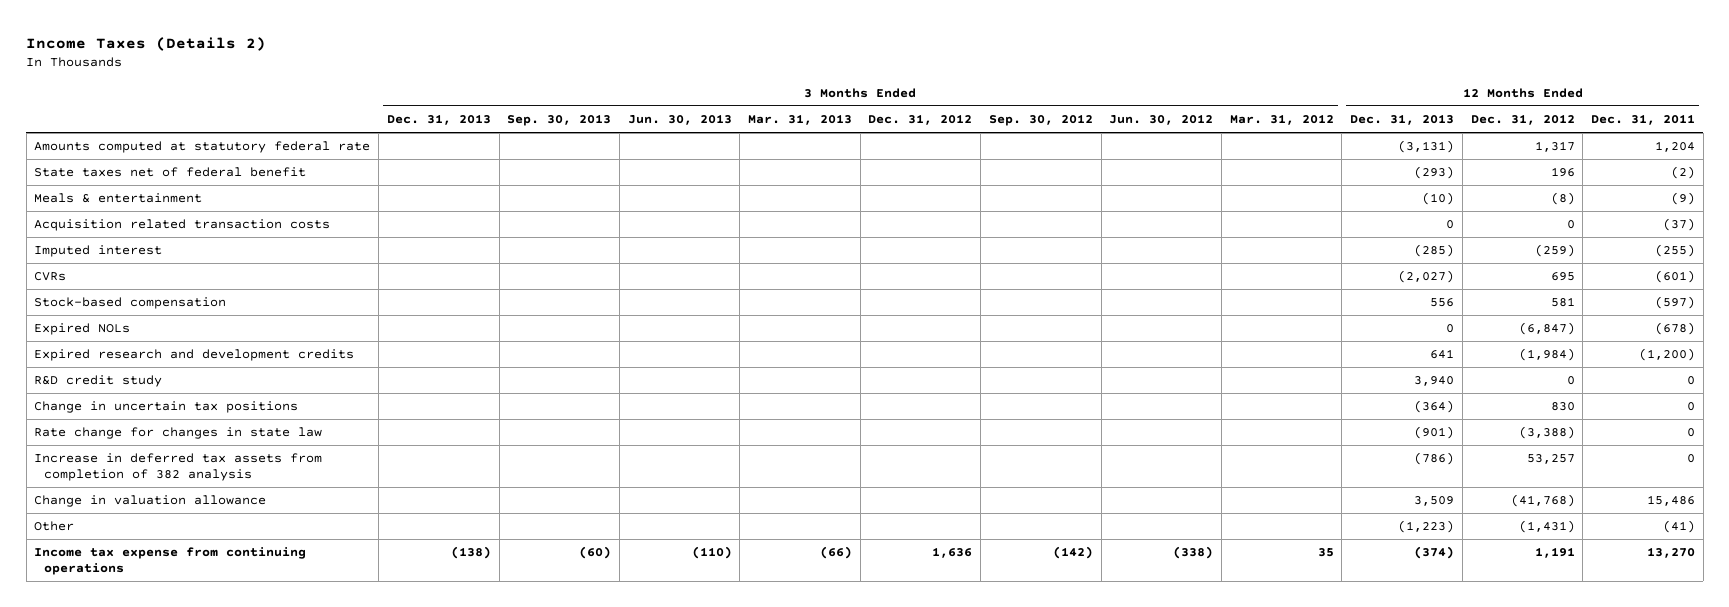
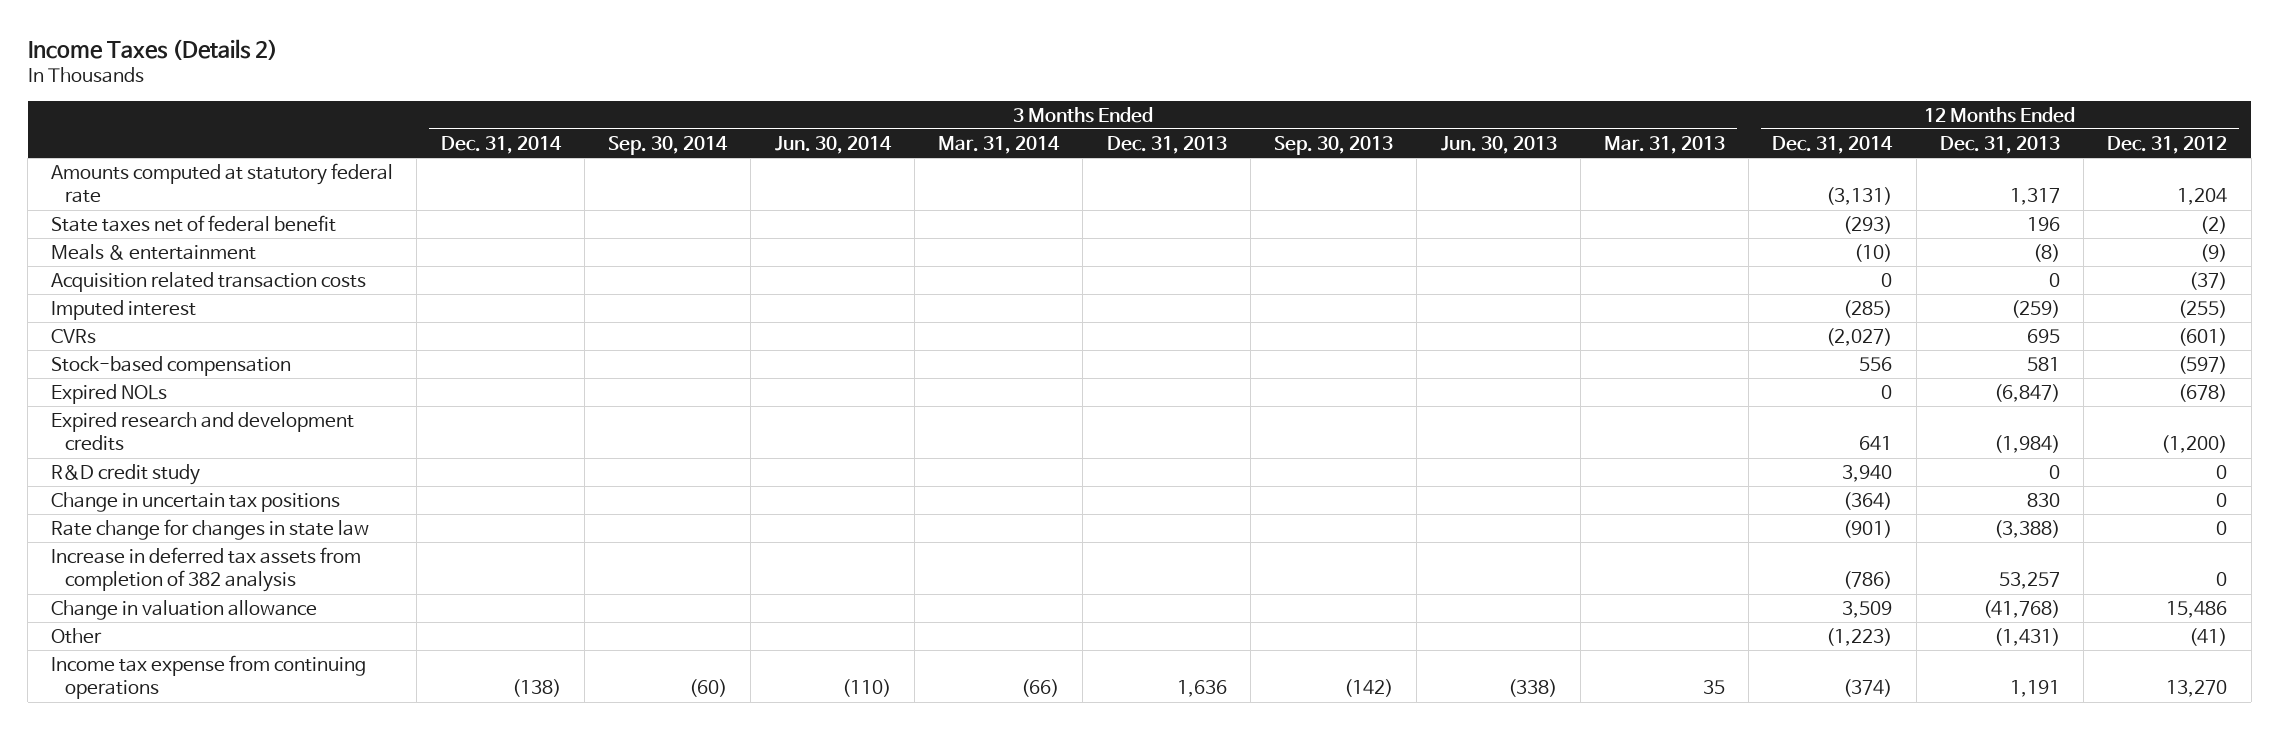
- | 3 Months Ended Dec. 31, 2013 | 3 Months Ended Sep. 30, 2013 | 3 Months Ended Jun. 30, 2013 | 3 Months Ended Mar. 31, 2013 | 3 Months Ended Dec. 31, 2012 | 3 Months Ended Sep. 30, 2012 | 3 Months Ended Jun. 30, 2012 | 3 Months Ended Mar. 31, 2012 | 12 Months Ended Dec. 31, 2013 | 12 Months Ended Dec. 31, 2012 | 12 Months Ended Dec. 31, 2011
+ | 3 Months Ended Dec. 31, 2014 | 3 Months Ended Sep. 30, 2014 | 3 Months Ended Jun. 30, 2014 | 3 Months Ended Mar. 31, 2014 | 3 Months Ended Dec. 31, 2013 | 3 Months Ended Sep. 30, 2013 | 3 Months Ended Jun. 30, 2013 | 3 Months Ended Mar. 31, 2013 | 12 Months Ended Dec. 31, 2014 | 12 Months Ended Dec. 31, 2013 | 12 Months Ended Dec. 31, 2012
- Amounts computed at statutory federal rate | | | | | | | | | (3,131) | 1,317 | 1,204
- State taxes net of federal benefit | | | | | | | | | (293) | 196 | (2)
- Meals & entertainment | | | | | | | | | (10) | (8) | (9)
- Acquisition related transaction costs | | | | | | | | | 0 | 0 | (37)
- Imputed interest | | | | | | | | | (285) | (259) | (255)
- CVRs | | | | | | | | | (2,027) | 695 | (601)
- Stock-based compensation | | | | | | | | | 556 | 581 | (597)
- Expired NOLs | | | | | | | | | 0 | (6,847) | (678)
- Expired research and development credits | | | | | | | | | 641 | (1,984) | (1,200)
- R&D credit study | | | | | | | | | 3,940 | 0 | 0
- Change in uncertain tax positions | | | | | | | | | (364) | 830 | 0
- Rate change for changes in state law | | | | | | | | | (901) | (3,388) | 0
- Increase in deferred tax assets from completion of 382 analysis | | | | | | | | | (786) | 53,257 | 0
- Change in valuation allowance | | | | | | | | | 3,509 | (41,768) | 15,486
- Other | | | | | | | | | (1,223) | (1,431) | (41)
- Income tax expense from continuing operations | (138) | (60) | (110) | (66) | 1,636 | (142) | (338) | 35 | (374) | 1,191 | 13,270
+ Amounts computed at statutory federal rate | | | | | | | | | (3,131) | 1,317 | 1,204
+ State taxes net of federal benefit | | | | | | | | | (293) | 196 | (2)
+ Meals & entertainment | | | | | | | | | (10) | (8) | (9)
+ Acquisition related transaction costs | | | | | | | | | 0 | 0 | (37)
+ Imputed interest | | | | | | | | | (285) | (259) | (255)
+ CVRs | | | | | | | | | (2,027) | 695 | (601)
+ Stock-based compensation | | | | | | | | | 556 | 581 | (597)
+ Expired NOLs | | | | | | | | | 0 | (6,847) | (678)
+ Expired research and development credits | | | | | | | | | 641 | (1,984) | (1,200)
+ R&D credit study | | | | | | | | | 3,940 | 0 | 0
+ Change in uncertain tax positions | | | | | | | | | (364) | 830 | 0
+ Rate change for changes in state law | | | | | | | | | (901) | (3,388) | 0
+ Increase in deferred tax assets from completion of 382 analysis | | | | | | | | | (786) | 53,257 | 0
+ Change in valuation allowance | | | | | | | | | 3,509 | (41,768) | 15,486
+ Other | | | | | | | | | (1,223) | (1,431) | (41)
+ Income tax expense from continuing operations | (138) | (60) | (110) | (66) | 1,636 | (142) | (338) | 35 | (374) | 1,191 | 13,270

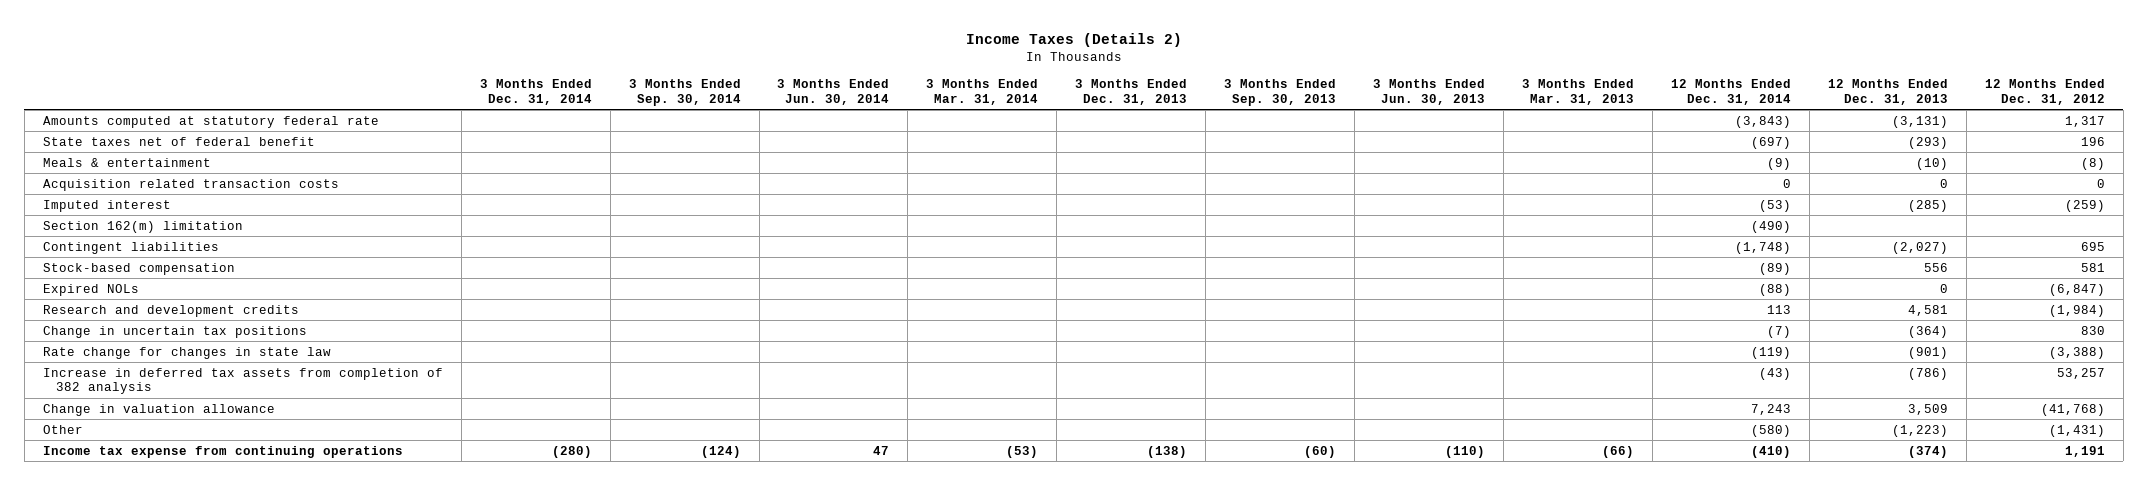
- Amounts computed at statutory federal rate | | | | | | | | | (3,131) | 1,317 | 1,204
- State taxes net of federal benefit | | | | | | | | | (293) | 196 | (2)
- Meals & entertainment | | | | | | | | | (10) | (8) | (9)
- Acquisition related transaction costs | | | | | | | | | 0 | 0 | (37)
- Imputed interest | | | | | | | | | (285) | (259) | (255)
- CVRs | | | | | | | | | (2,027) | 695 | (601)
- Stock-based compensation | | | | | | | | | 556 | 581 | (597)
- Expired NOLs | | | | | | | | | 0 | (6,847) | (678)
- Expired research and development credits | | | | | | | | | 641 | (1,984) | (1,200)
- R&D credit study | | | | | | | | | 3,940 | 0 | 0
- Change in uncertain tax positions | | | | | | | | | (364) | 830 | 0
- Rate change for changes in state law | | | | | | | | | (901) | (3,388) | 0
- Increase in deferred tax assets from completion of 382 analysis | | | | | | | | | (786) | 53,257 | 0
- Change in valuation allowance | | | | | | | | | 3,509 | (41,768) | 15,486
- Other | | | | | | | | | (1,223) | (1,431) | (41)
- Income tax expense from continuing operations | (138) | (60) | (110) | (66) | 1,636 | (142) | (338) | 35 | (374) | 1,191 | 13,270
+ Amounts computed at statutory federal rate | | | | | | | | | (3,843) | (3,131) | 1,317
+ State taxes net of federal benefit | | | | | | | | | (697) | (293) | 196
+ Meals & entertainment | | | | | | | | | (9) | (10) | (8)
+ Acquisition related transaction costs | | | | | | | | | 0 | 0 | 0
+ Imputed interest | | | | | | | | | (53) | (285) | (259)
+ Section 162(m) limitation | | | | | | | | | (490) | |
+ Contingent liabilities | | | | | | | | | (1,748) | (2,027) | 695
+ Stock-based compensation | | | | | | | | | (89) | 556 | 581
+ Expired NOLs | | | | | | | | | (88) | 0 | (6,847)
+ Research and development credits | | | | | | | | | 113 | 4,581 | (1,984)
+ Change in uncertain tax positions | | | | | | | | | (7) | (364) | 830
+ Rate change for changes in state law | | | | | | | | | (119) | (901) | (3,388)
+ Increase in deferred tax assets from completion of 382 analysis | | | | | | | | | (43) | (786) | 53,257
+ Change in valuation allowance | | | | | | | | | 7,243 | 3,509 | (41,768)
+ Other | | | | | | | | | (580) | (1,223) | (1,431)
+ Income tax expense from continuing operations | (280) | (124) | 47 | (53) | (138) | (60) | (110) | (66) | (410) | (374) | 1,191

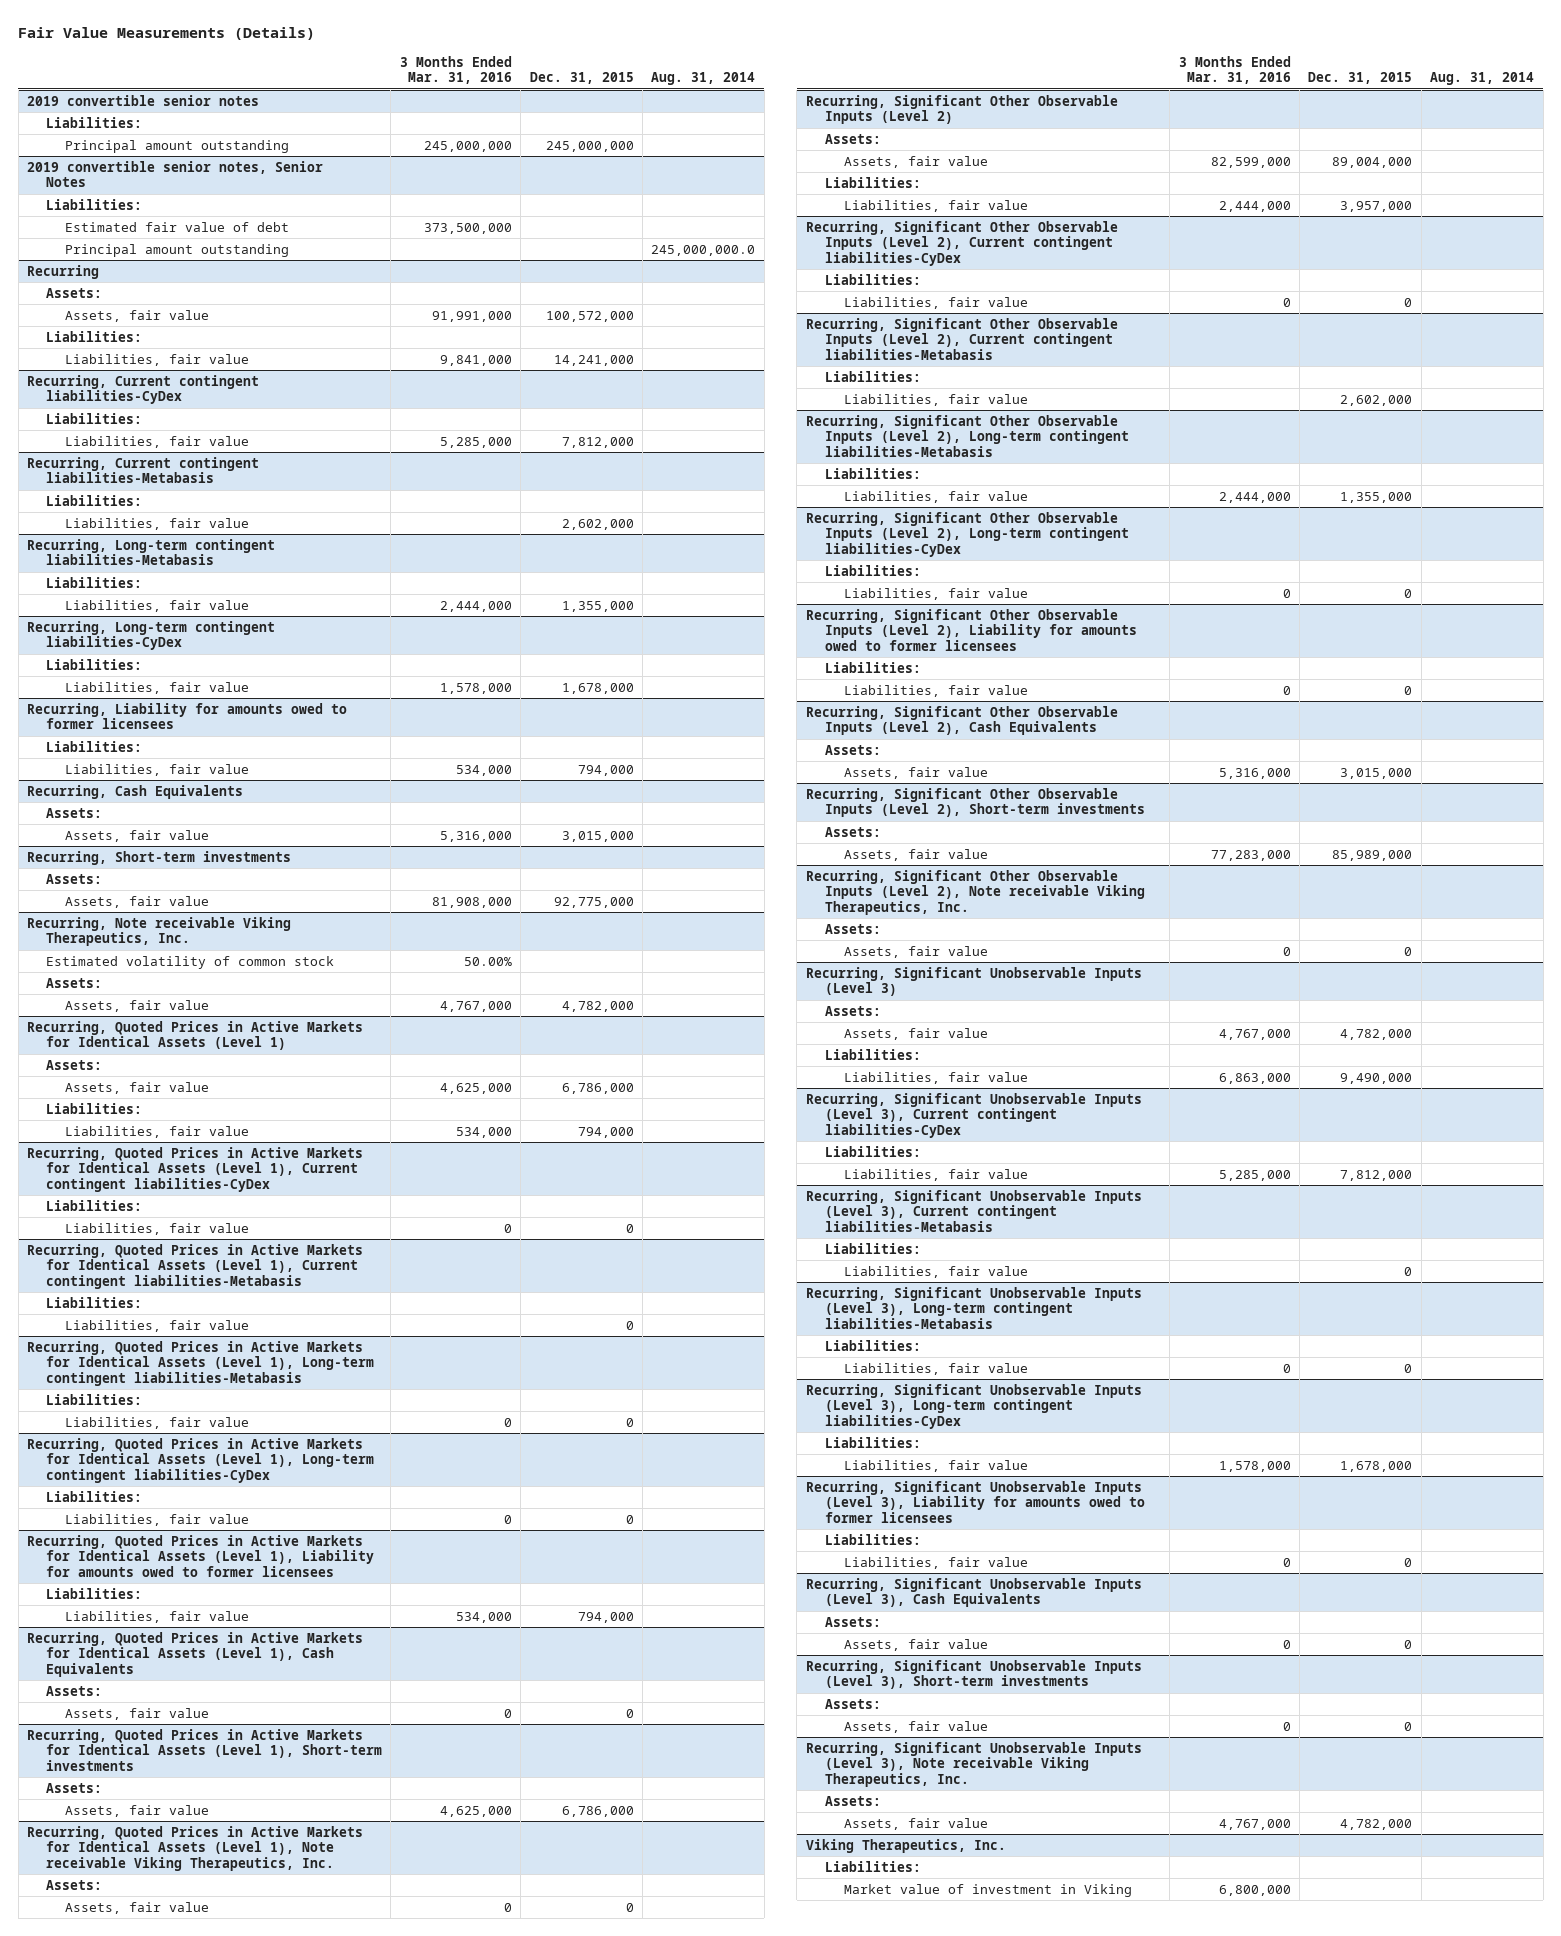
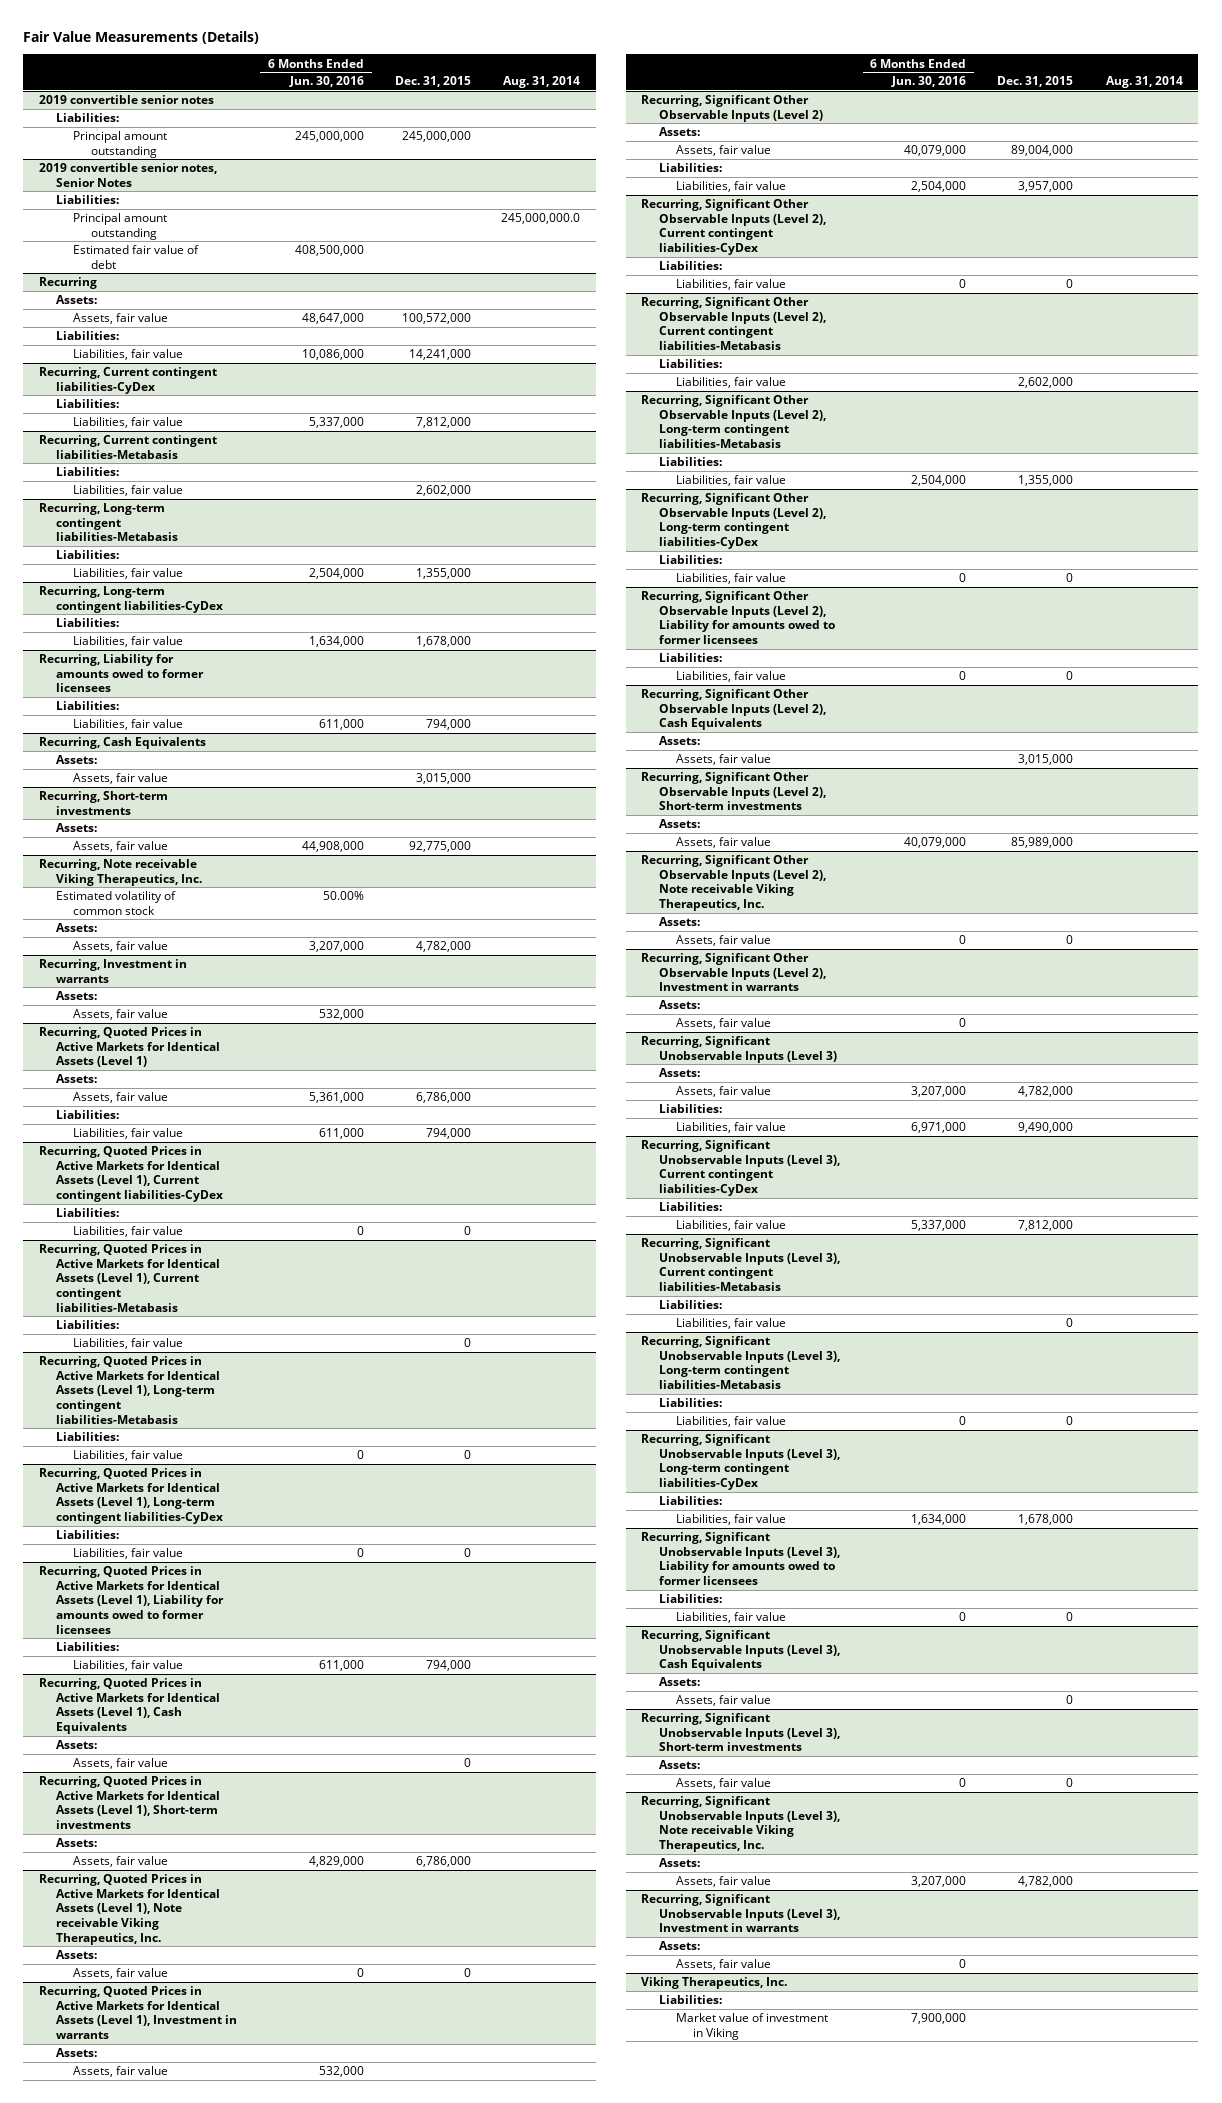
- | 3 Months Ended Mar. 31, 2016 | Dec. 31, 2015 | Aug. 31, 2014
+ | 6 Months Ended Jun. 30, 2016 | Dec. 31, 2015 | Aug. 31, 2014
@ 2019 convertible senior notes, Senior Notes
moved down: Estimated fair value of debt | 408,500,000 | |
+ Recurring, Investment in warrants
+ Assets:
+ Assets, fair value | 532,000 | |
+ Recurring, Quoted Prices in Active Markets for Identical Assets (Level 1), Investment in warrants
+ Assets:
+ Assets, fair value | 532,000 | |
+ Recurring, Significant Other Observable Inputs (Level 2), Investment in warrants
+ Assets:
+ Assets, fair value | 0 | |
+ Recurring, Significant Unobservable Inputs (Level 3), Investment in warrants
+ Assets:
+ Assets, fair value | 0 | |

